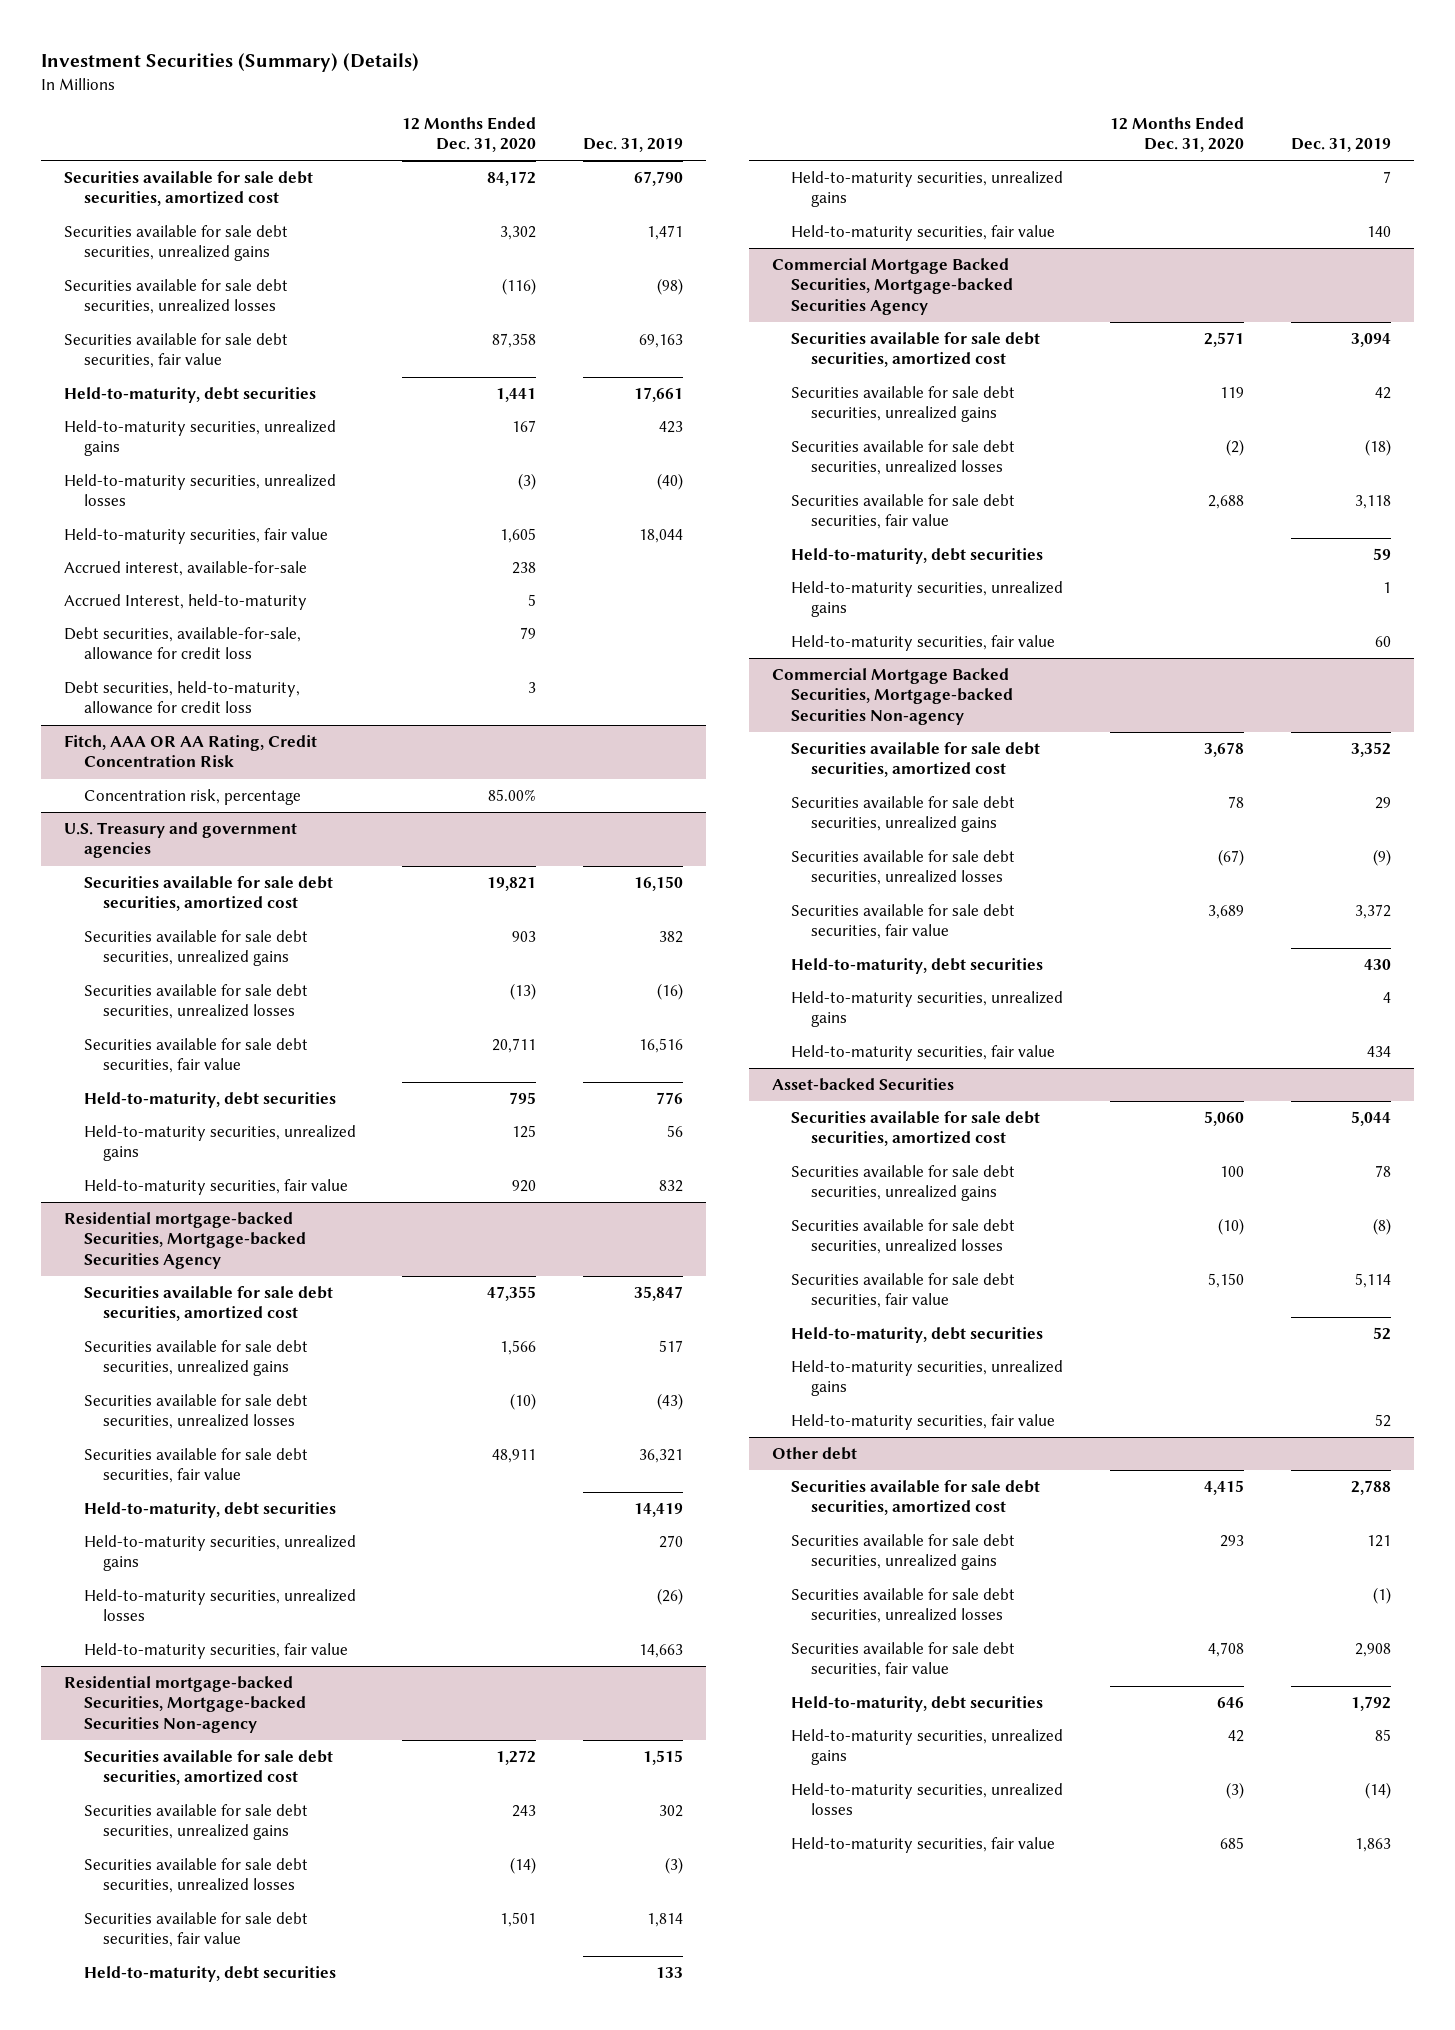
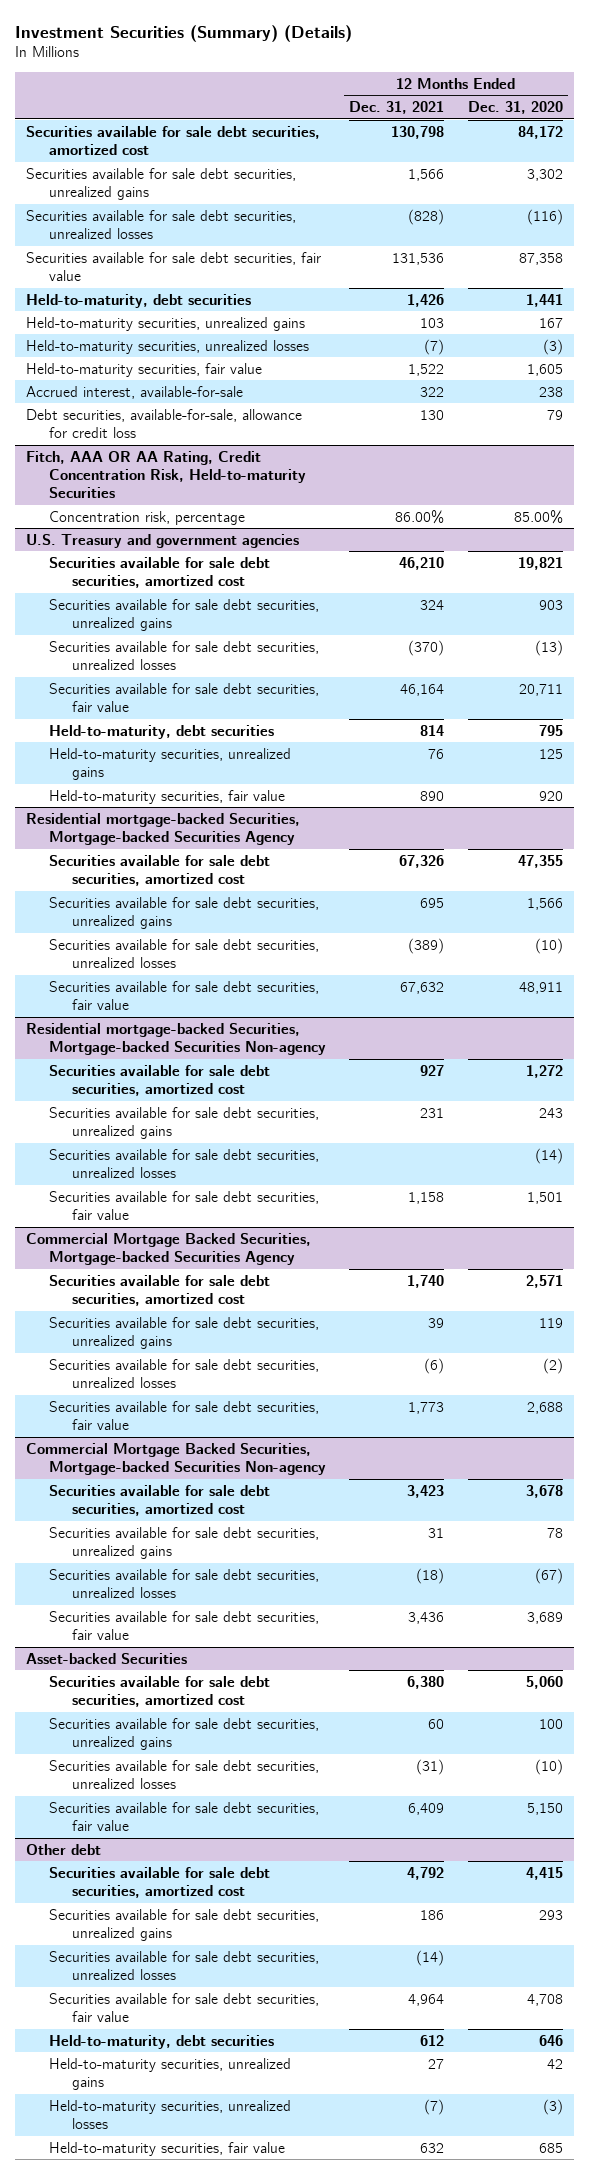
- | 12 Months Ended Dec. 31, 2020 | Dec. 31, 2019
+ | 12 Months Ended Dec. 31, 2021 | 12 Months Ended Dec. 31, 2020
- Accrued Interest, held-to-maturity | 5 |
- Debt securities, held-to-maturity, allowance for credit loss | 3 |
- Fitch, AAA OR AA Rating, Credit Concentration Risk
+ Fitch, AAA OR AA Rating, Credit Concentration Risk, Held-to-maturity Securities
@ Residential mortgage-backed Securities, Mortgage-backed Securities Agency
- Held-to-maturity, debt securities | | 14,419
- Held-to-maturity securities, unrealized gains | | 270
- Held-to-maturity securities, unrealized losses | | (26)
- Held-to-maturity securities, fair value | | 14,663
@ Residential mortgage-backed Securities, Mortgage-backed Securities Non-agency
- Held-to-maturity, debt securities | | 133
- Held-to-maturity securities, unrealized gains | | 7
- Held-to-maturity securities, fair value | | 140
@ Commercial Mortgage Backed Securities, Mortgage-backed Securities Agency
- Held-to-maturity, debt securities | | 59
- Held-to-maturity securities, unrealized gains | | 1
- Held-to-maturity securities, fair value | | 60
@ Commercial Mortgage Backed Securities, Mortgage-backed Securities Non-agency
- Held-to-maturity, debt securities | | 430
- Held-to-maturity securities, unrealized gains | | 4
- Held-to-maturity securities, fair value | | 434
@ Asset-backed Securities
- Held-to-maturity, debt securities | | 52
- Held-to-maturity securities, unrealized gains
- Held-to-maturity securities, fair value | | 52

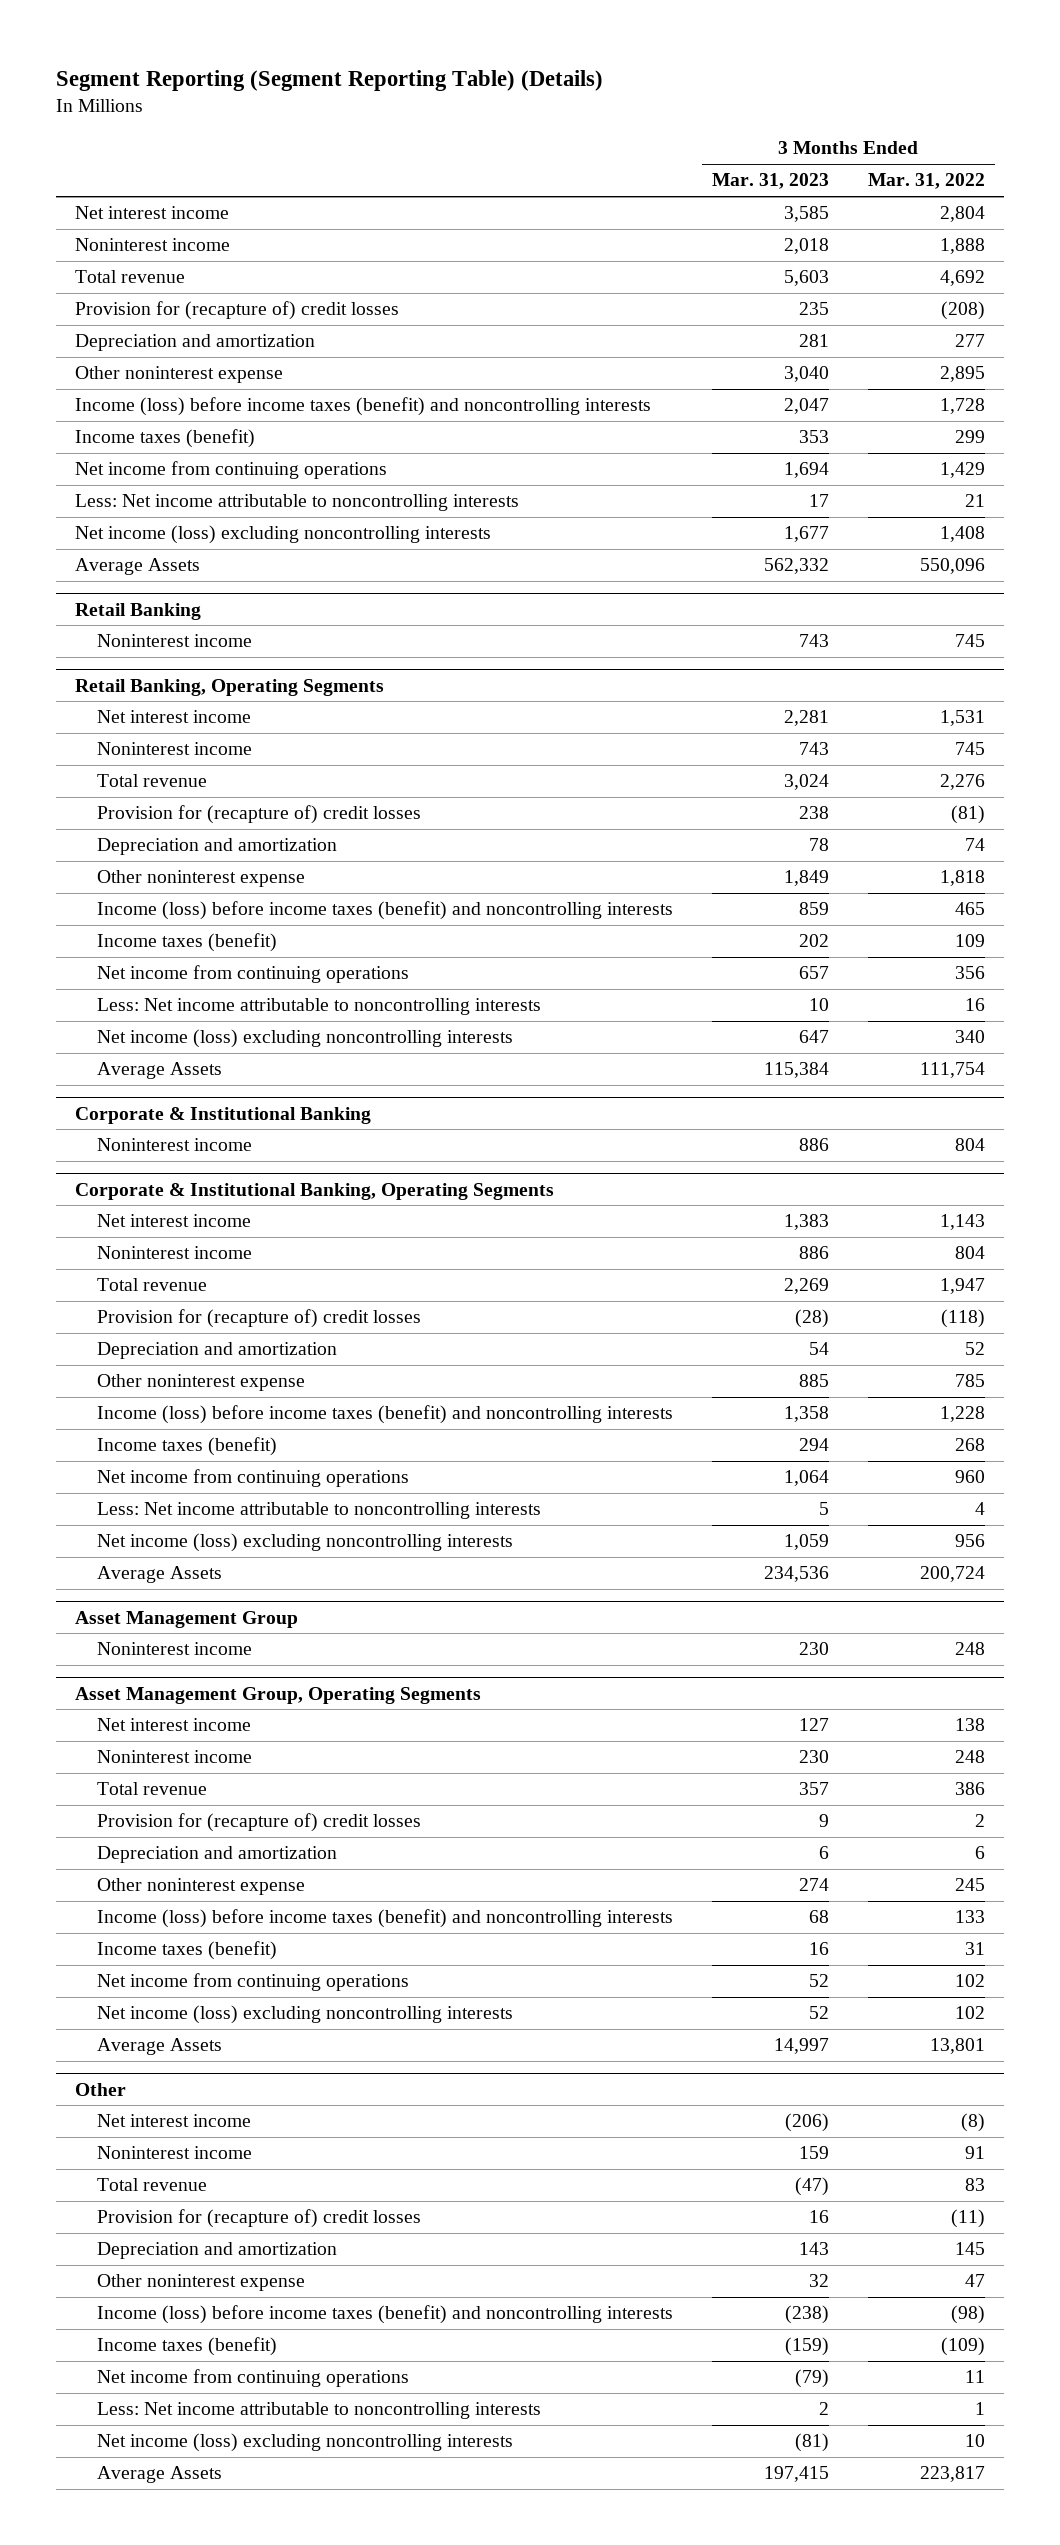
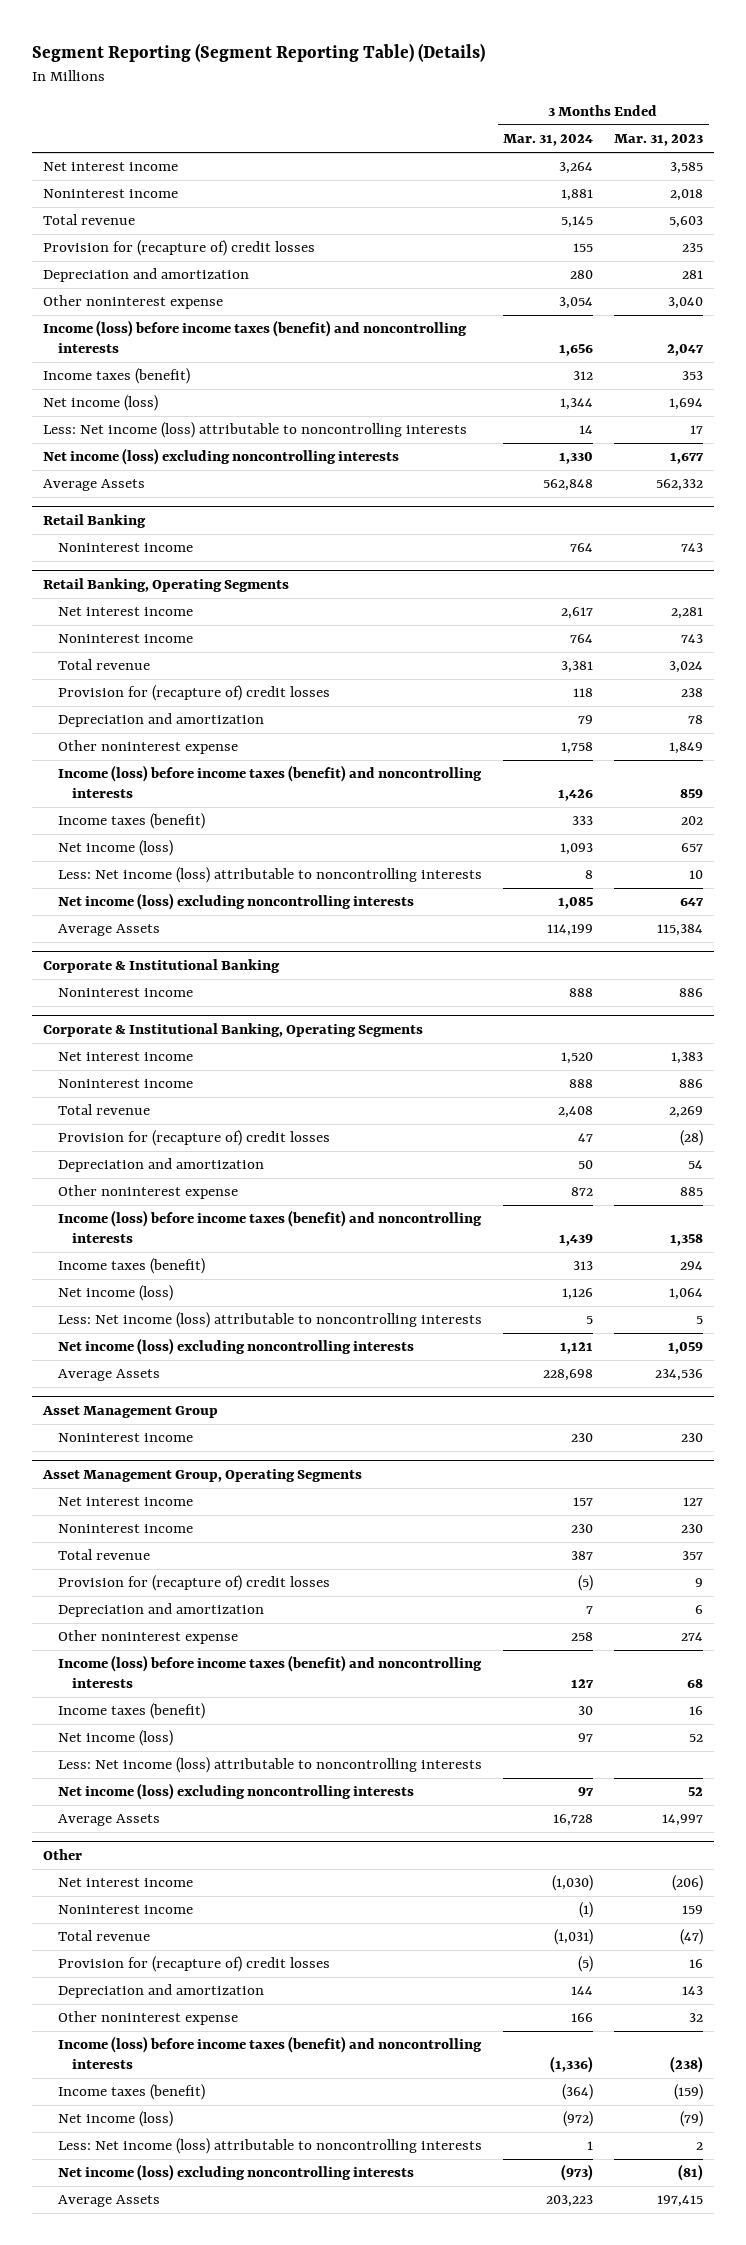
- | 3 Months Ended Mar. 31, 2023 | 3 Months Ended Mar. 31, 2022
+ | 3 Months Ended Mar. 31, 2024 | 3 Months Ended Mar. 31, 2023
- Net income from continuing operations | 1,694 | 1,429
- Less: Net income attributable to noncontrolling interests | 17 | 21
+ Net income (loss) | 1,344 | 1,694
+ Less: Net income (loss) attributable to noncontrolling interests | 14 | 17
@ Retail Banking, Operating Segments
- Net income from continuing operations | 657 | 356
- Less: Net income attributable to noncontrolling interests | 10 | 16
+ Net income (loss) | 1,093 | 657
+ Less: Net income (loss) attributable to noncontrolling interests | 8 | 10
@ Corporate & Institutional Banking, Operating Segments
- Net income from continuing operations | 1,064 | 960
- Less: Net income attributable to noncontrolling interests | 5 | 4
+ Net income (loss) | 1,126 | 1,064
+ Less: Net income (loss) attributable to noncontrolling interests | 5 | 5
@ Asset Management Group, Operating Segments
- Net income from continuing operations | 52 | 102
+ Net income (loss) | 97 | 52
+ Less: Net income (loss) attributable to noncontrolling interests
@ Other
- Net income from continuing operations | (79) | 11
- Less: Net income attributable to noncontrolling interests | 2 | 1
+ Net income (loss) | (972) | (79)
+ Less: Net income (loss) attributable to noncontrolling interests | 1 | 2

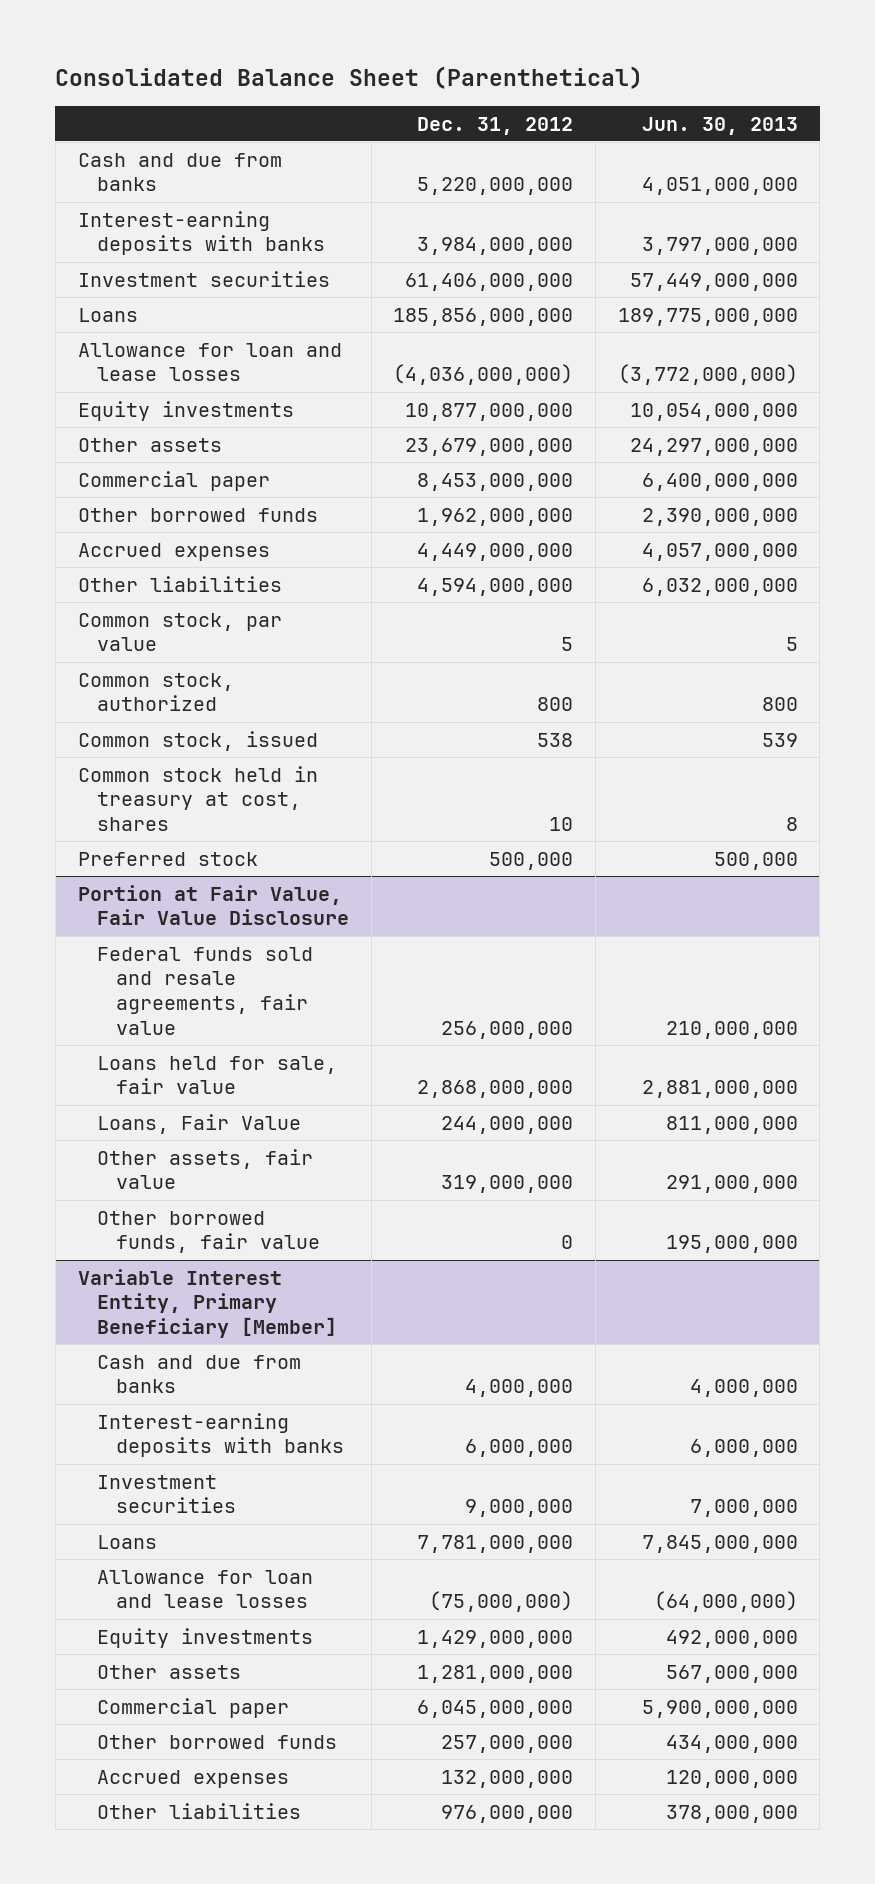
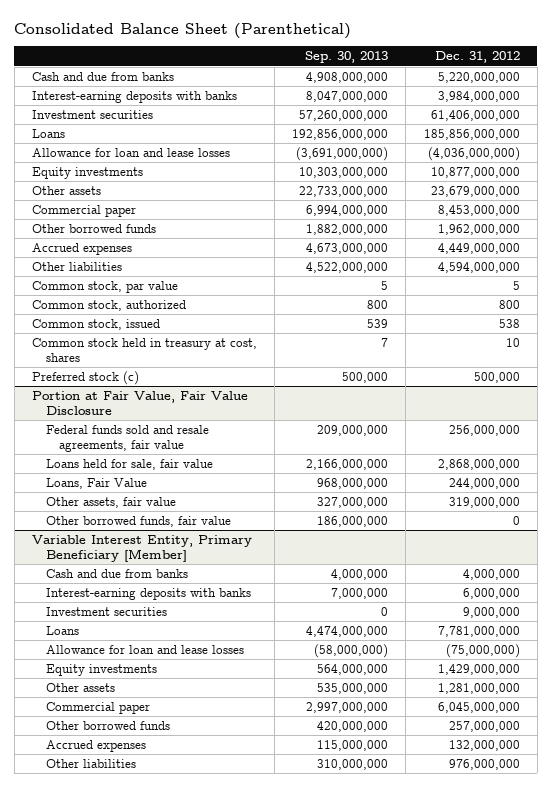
- | Dec. 31, 2012 | Jun. 30, 2013
+ | Sep. 30, 2013 | Dec. 31, 2012
- Preferred stock | 500,000 | 500,000
+ Preferred stock (c) | 500,000 | 500,000

